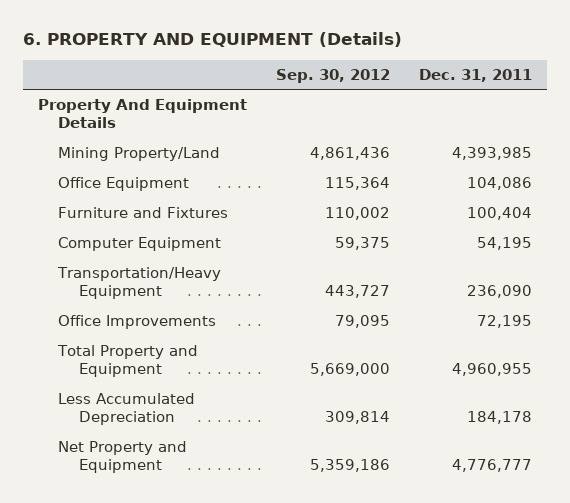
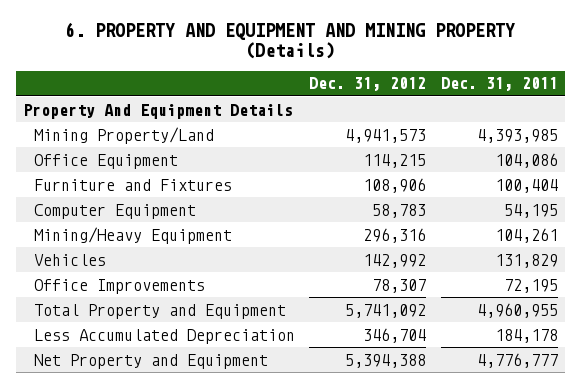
- 6. PROPERTY AND EQUIPMENT (Details)
+ 6. PROPERTY AND EQUIPMENT AND MINING PROPERTY (Details)
- | Sep. 30, 2012 | Dec. 31, 2011
+ | Dec. 31, 2012 | Dec. 31, 2011
- Transportation/Heavy Equipment | 443,727 | 236,090
+ Mining/Heavy Equipment | 296,316 | 104,261
+ Vehicles | 142,992 | 131,829

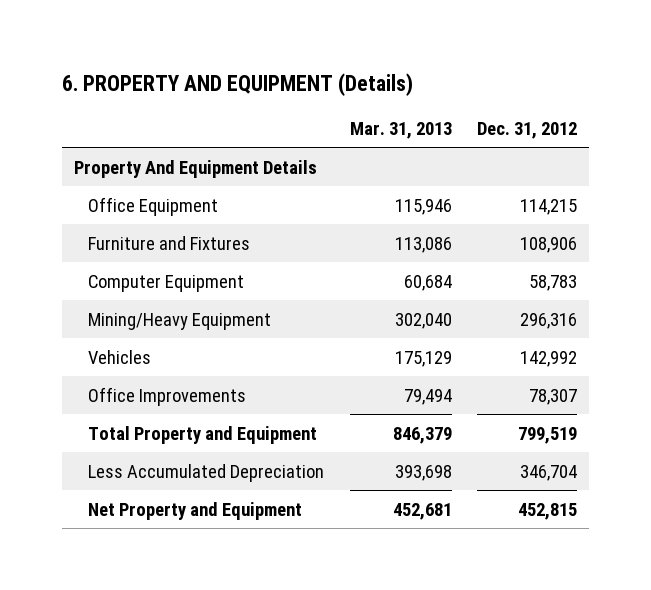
- 6. PROPERTY AND EQUIPMENT AND MINING PROPERTY (Details)
+ 6. PROPERTY AND EQUIPMENT (Details)
- | Dec. 31, 2012 | Dec. 31, 2011
+ | Mar. 31, 2013 | Dec. 31, 2012
- Mining Property/Land | 4,941,573 | 4,393,985
- Total Property and Equipment | 5,741,092 | 4,960,955
+ Total Property and Equipment | 846,379 | 799,519
- Net Property and Equipment | 5,394,388 | 4,776,777
+ Net Property and Equipment | 452,681 | 452,815

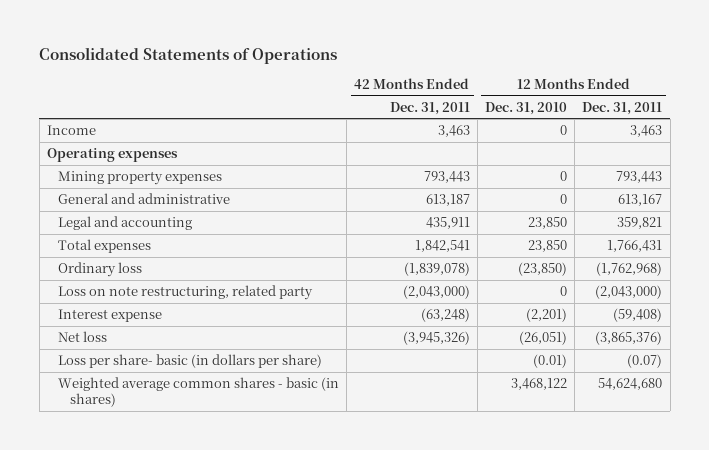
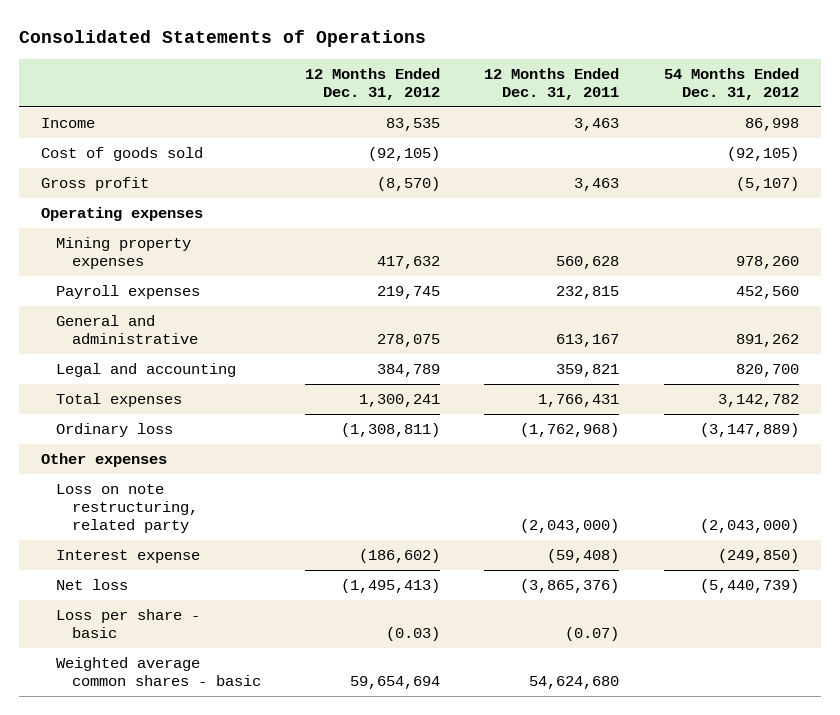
- | 42 Months Ended Dec. 31, 2011 | 12 Months Ended Dec. 31, 2010 | 12 Months Ended Dec. 31, 2011
+ | 12 Months Ended Dec. 31, 2012 | 12 Months Ended Dec. 31, 2011 | 54 Months Ended Dec. 31, 2012
+ Cost of goods sold | (92,105) | | (92,105)
+ Gross profit | (8,570) | 3,463 | (5,107)
- Mining property expenses | 793,443 | 0 | 793,443
+ Mining property expenses | 417,632 | 560,628 | 978,260
+ Payroll expenses | 219,745 | 232,815 | 452,560
+ Other expenses
- Loss per share- basic (in dollars per share) | | (0.01) | (0.07)
- Weighted average common shares - basic (in shares) | | 3,468,122 | 54,624,680
+ Loss per share - basic | (0.03) | (0.07) |
+ Weighted average common shares - basic | 59,654,694 | 54,624,680 |

